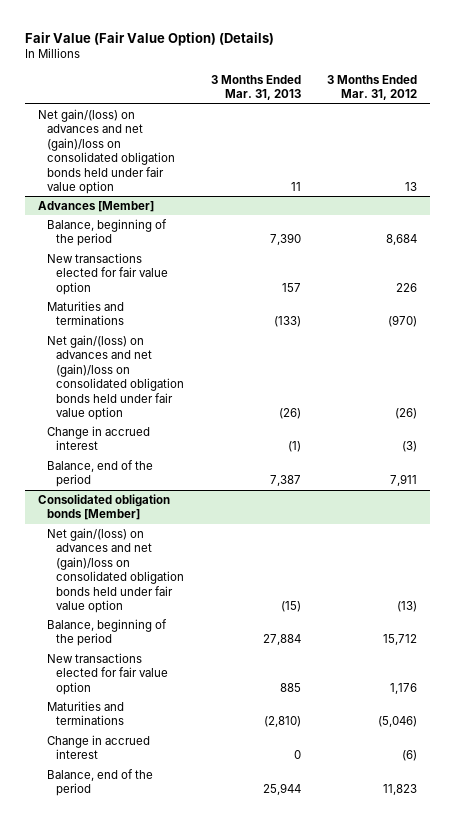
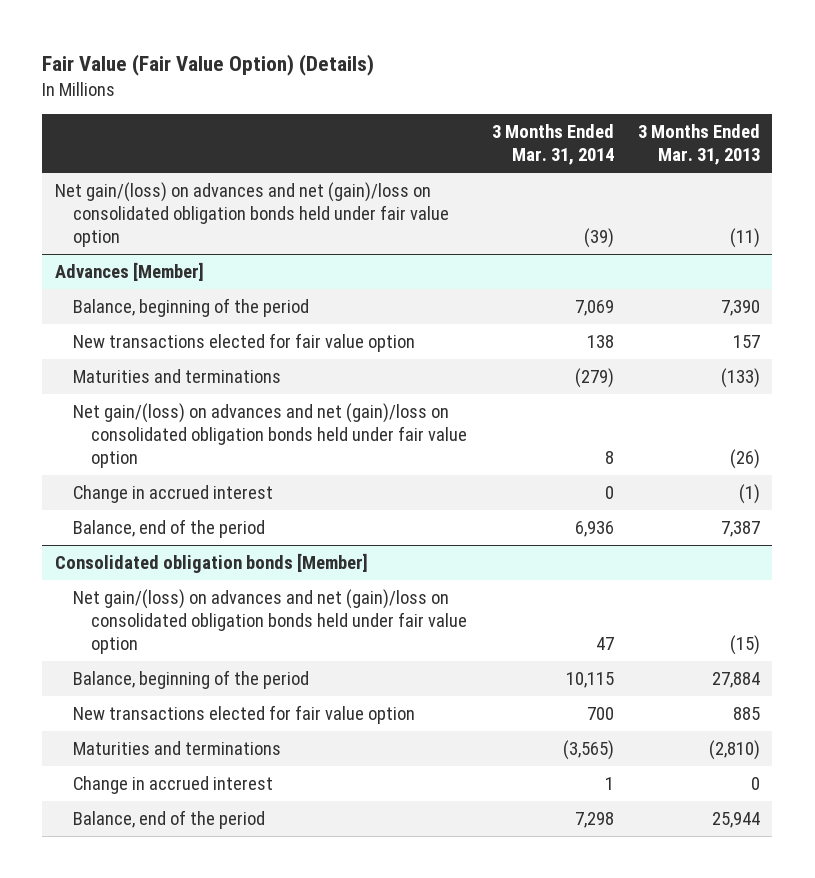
- | 3 Months Ended Mar. 31, 2013 | 3 Months Ended Mar. 31, 2012
+ | 3 Months Ended Mar. 31, 2014 | 3 Months Ended Mar. 31, 2013
- Net gain/(loss) on advances and net (gain)/loss on consolidated obligation bonds held under fair value option | 11 | 13
+ Net gain/(loss) on advances and net (gain)/loss on consolidated obligation bonds held under fair value option | (39) | (11)

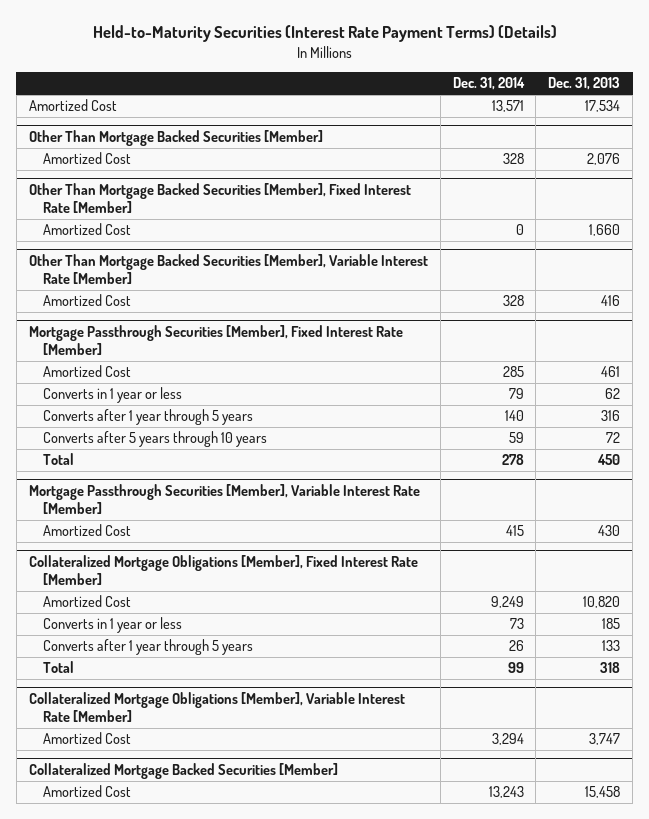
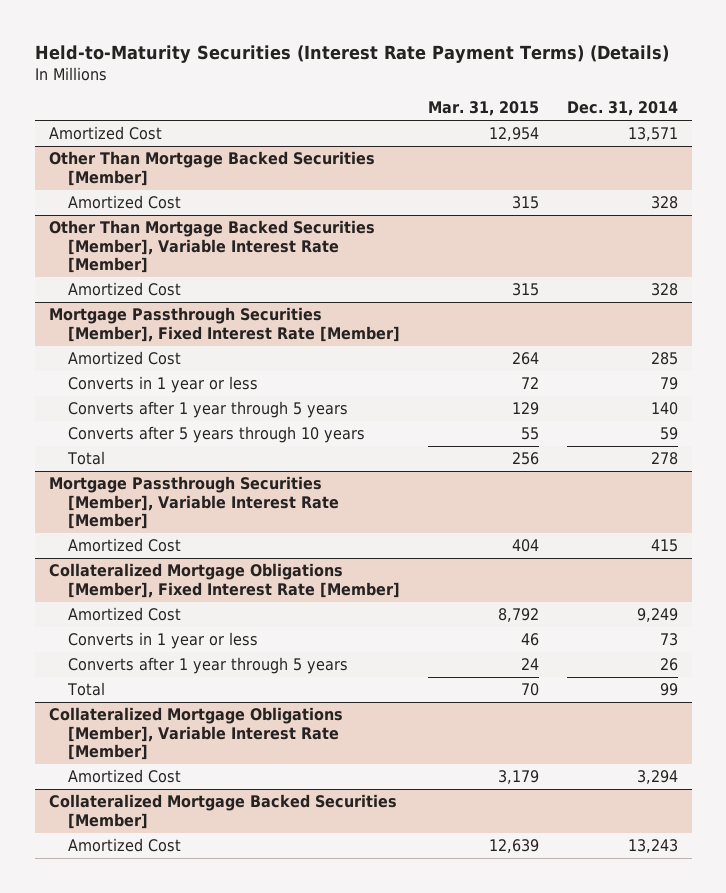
- | Dec. 31, 2014 | Dec. 31, 2013
+ | Mar. 31, 2015 | Dec. 31, 2014
- Other Than Mortgage Backed Securities [Member], Fixed Interest Rate [Member]
- Amortized Cost | 0 | 1,660

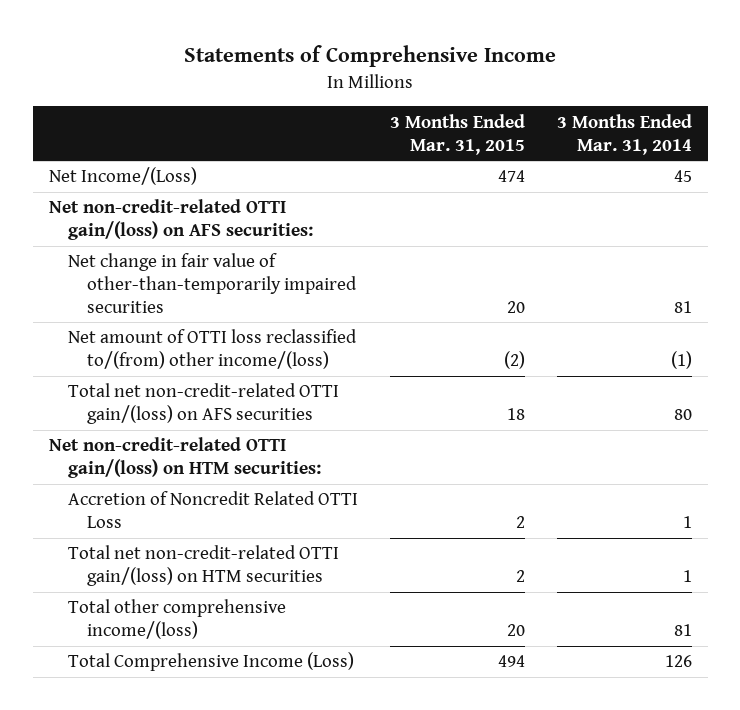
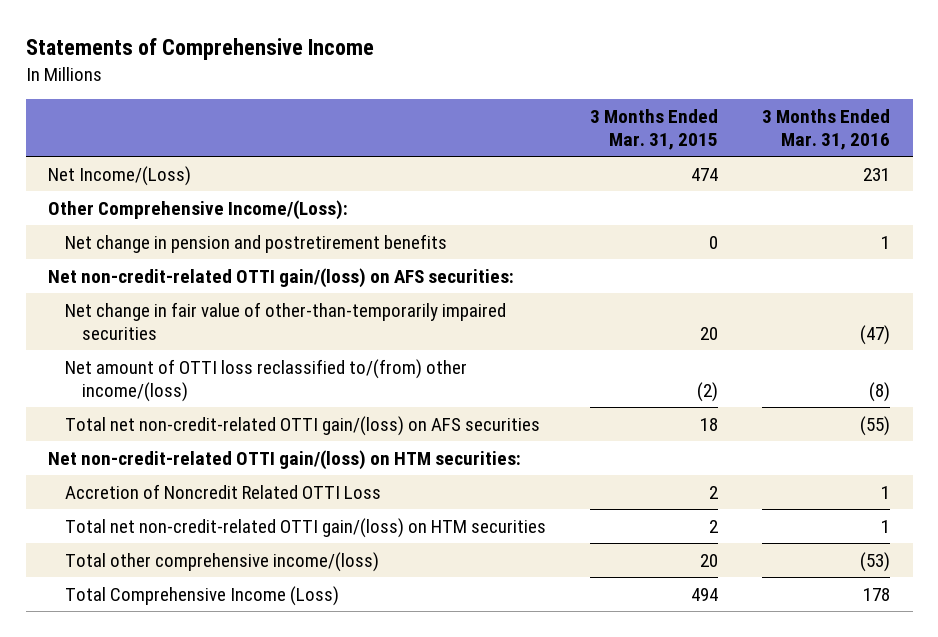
- | 3 Months Ended Mar. 31, 2015 | 3 Months Ended Mar. 31, 2014
+ | 3 Months Ended Mar. 31, 2015 | 3 Months Ended Mar. 31, 2016
+ Other Comprehensive Income/(Loss):
+ Net change in pension and postretirement benefits | 0 | 1

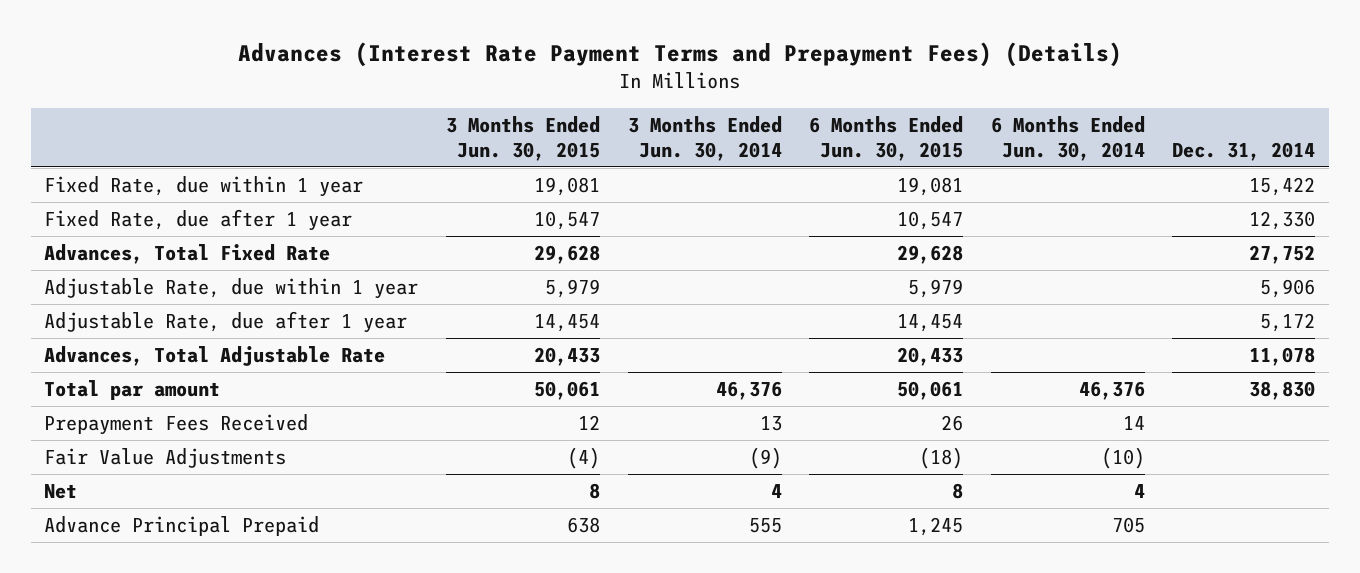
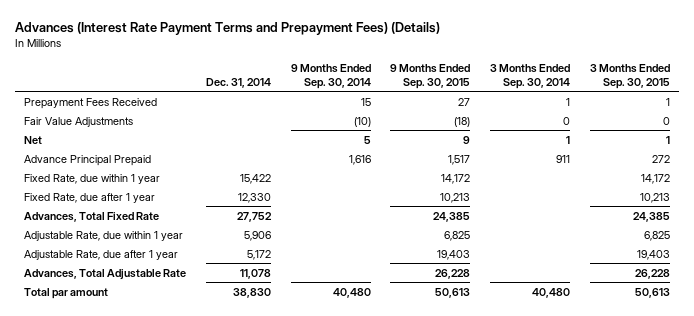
- | 3 Months Ended Jun. 30, 2015 | 3 Months Ended Jun. 30, 2014 | 6 Months Ended Jun. 30, 2015 | 6 Months Ended Jun. 30, 2014 | Dec. 31, 2014
+ | Dec. 31, 2014 | 9 Months Ended Sep. 30, 2014 | 9 Months Ended Sep. 30, 2015 | 3 Months Ended Sep. 30, 2014 | 3 Months Ended Sep. 30, 2015
moved up: Prepayment Fees Received | | 15 | 27 | 1 | 1
moved up: Fair Value Adjustments | | (10) | (18) | 0 | 0
moved up: Net | | 5 | 9 | 1 | 1
moved up: Advance Principal Prepaid | | 1,616 | 1,517 | 911 | 272

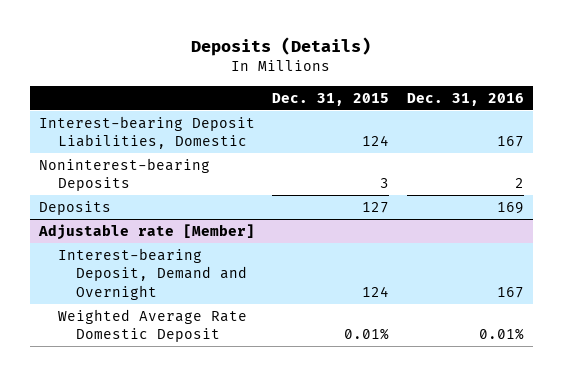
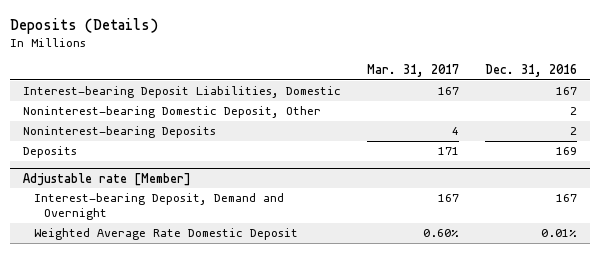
- | Dec. 31, 2015 | Dec. 31, 2016
+ | Mar. 31, 2017 | Dec. 31, 2016
+ Noninterest-bearing Domestic Deposit, Other | | 2

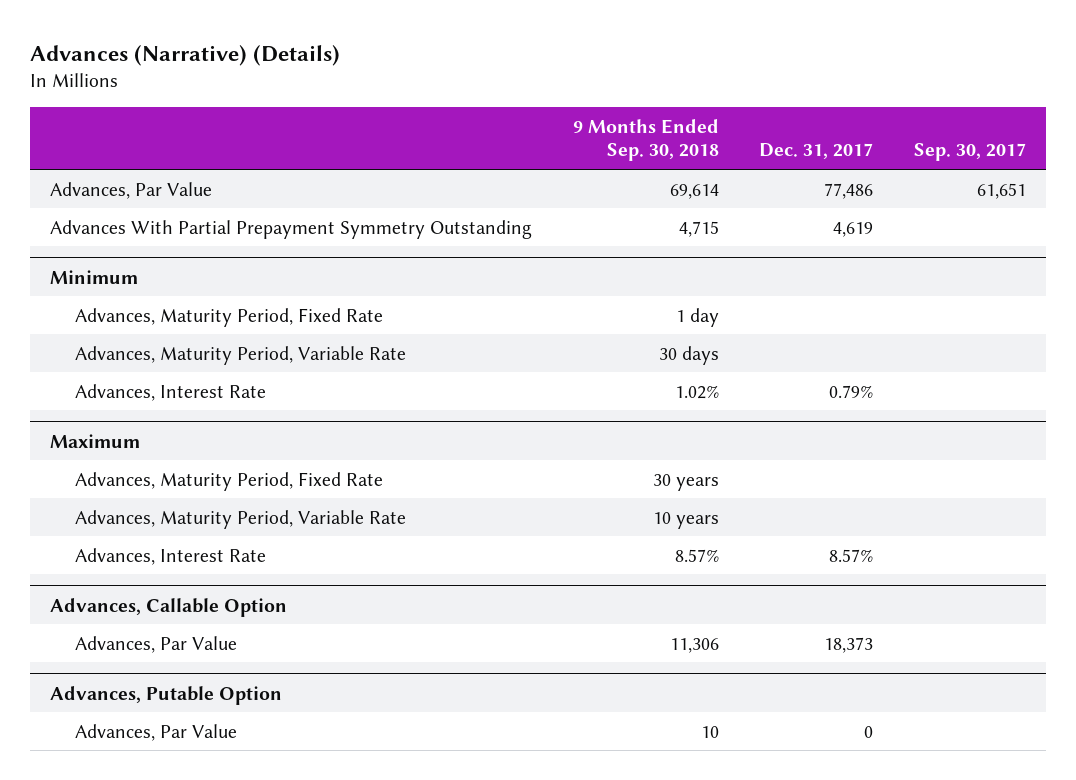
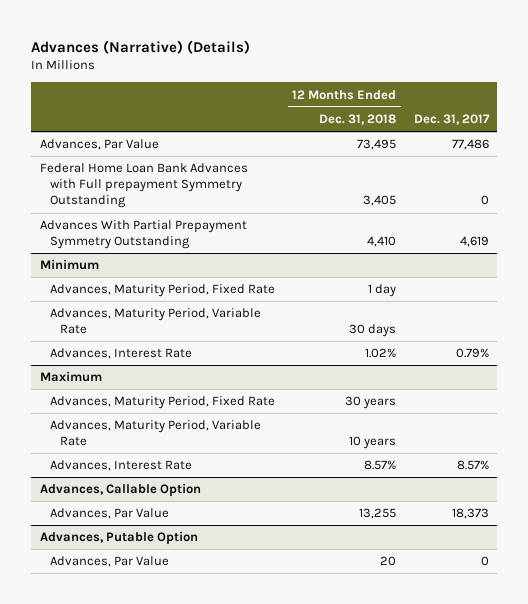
- | 9 Months Ended Sep. 30, 2018 | Dec. 31, 2017 | Sep. 30, 2017
+ | 12 Months Ended Dec. 31, 2018 | Dec. 31, 2017
+ Federal Home Loan Bank Advances with Full prepayment Symmetry Outstanding | 3,405 | 0

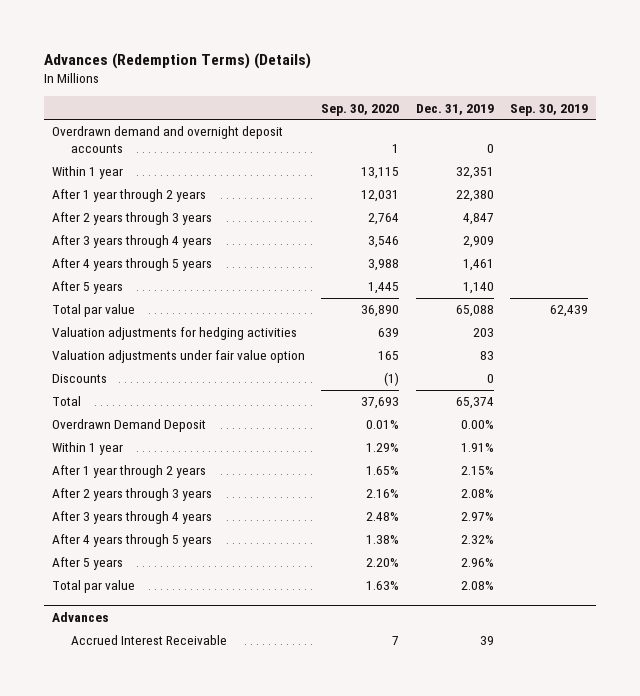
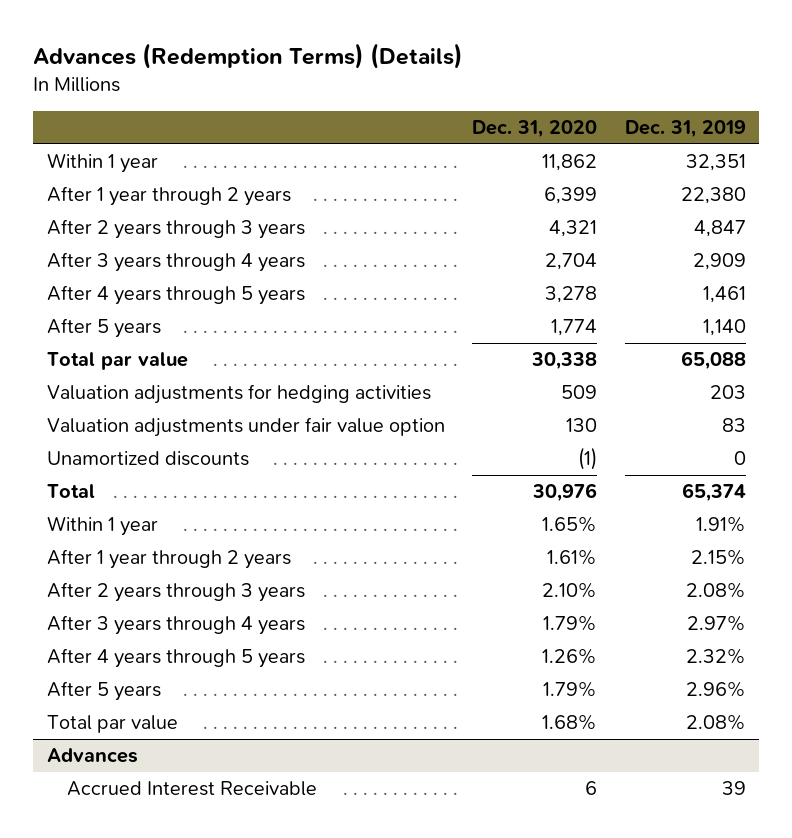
- | Sep. 30, 2020 | Dec. 31, 2019 | Sep. 30, 2019
+ | Dec. 31, 2020 | Dec. 31, 2019
- Overdrawn demand and overnight deposit accounts | 1 | 0 |
- Discounts | (1) | 0 |
+ Unamortized discounts | (1) | 0
- Overdrawn Demand Deposit | 0.01% | 0.00% |

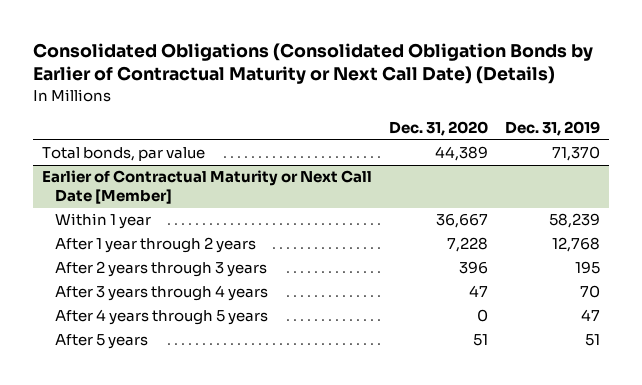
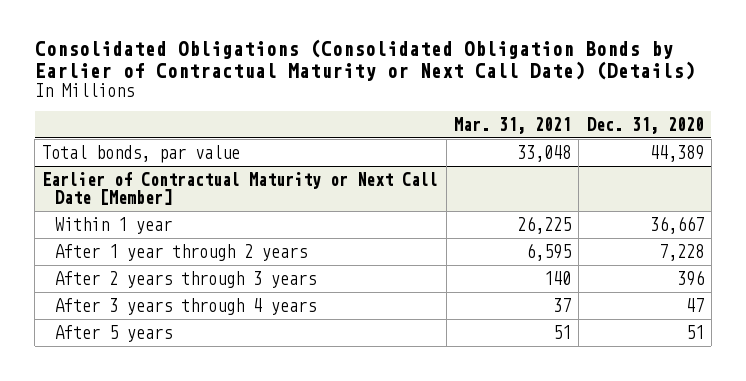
- | Dec. 31, 2020 | Dec. 31, 2019
+ | Mar. 31, 2021 | Dec. 31, 2020
@ Earlier of Contractual Maturity or Next Call Date [Member]
- After 4 years through 5 years | 0 | 47

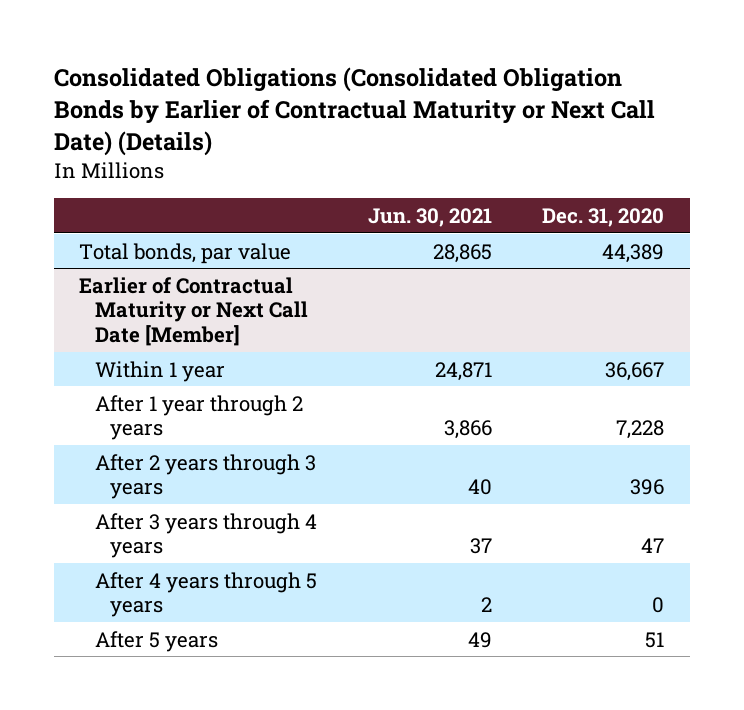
- | Mar. 31, 2021 | Dec. 31, 2020
+ | Jun. 30, 2021 | Dec. 31, 2020
@ Earlier of Contractual Maturity or Next Call Date [Member]
+ After 4 years through 5 years | 2 | 0

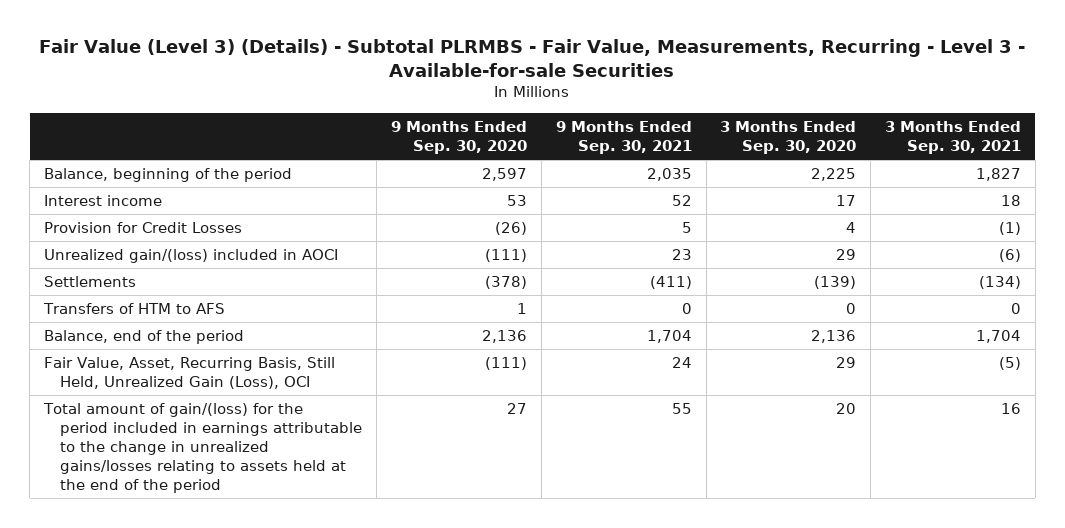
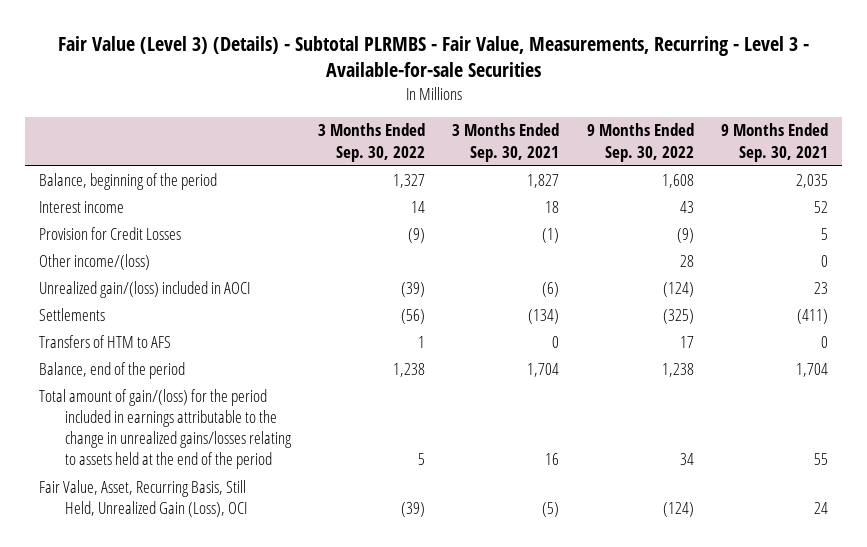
- | 9 Months Ended Sep. 30, 2020 | 9 Months Ended Sep. 30, 2021 | 3 Months Ended Sep. 30, 2020 | 3 Months Ended Sep. 30, 2021
+ | 3 Months Ended Sep. 30, 2022 | 3 Months Ended Sep. 30, 2021 | 9 Months Ended Sep. 30, 2022 | 9 Months Ended Sep. 30, 2021
+ Other income/(loss) | | | 28 | 0
moved down: Fair Value, Asset, Recurring Basis, Still Held, Unrealized Gain (Loss), OCI | (39) | (5) | (124) | 24

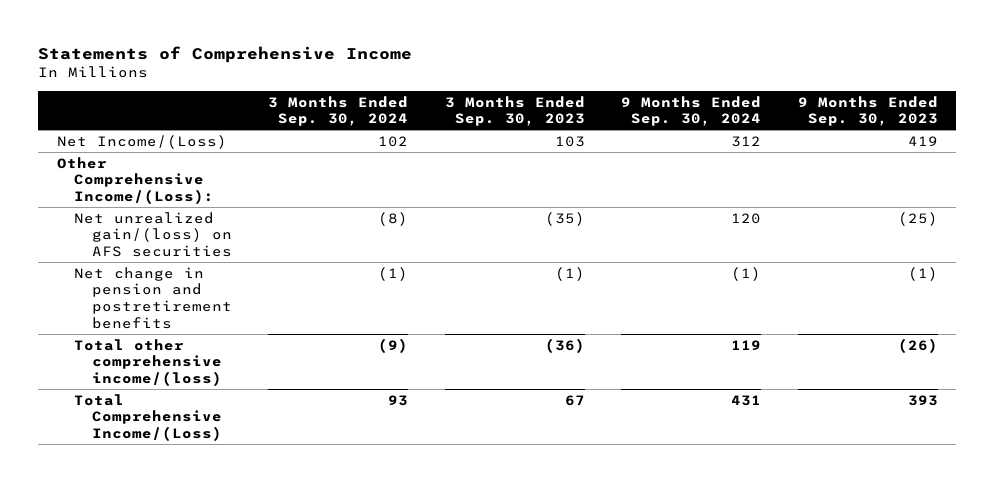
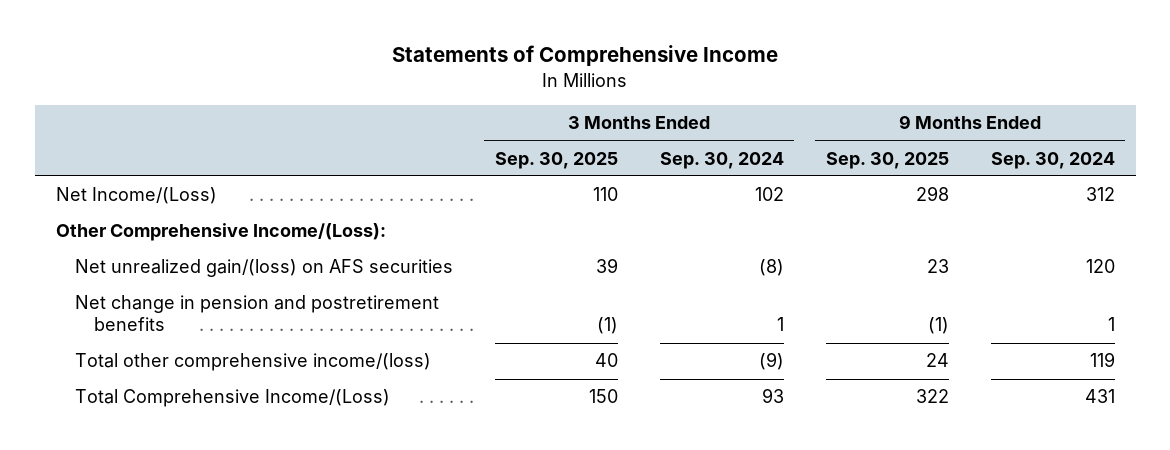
- | 3 Months Ended Sep. 30, 2024 | 3 Months Ended Sep. 30, 2023 | 9 Months Ended Sep. 30, 2024 | 9 Months Ended Sep. 30, 2023
+ | 3 Months Ended Sep. 30, 2025 | 3 Months Ended Sep. 30, 2024 | 9 Months Ended Sep. 30, 2025 | 9 Months Ended Sep. 30, 2024
- Net change in pension and postretirement benefits | (1) | (1) | (1) | (1)
+ Net change in pension and postretirement benefits | (1) | 1 | (1) | 1

